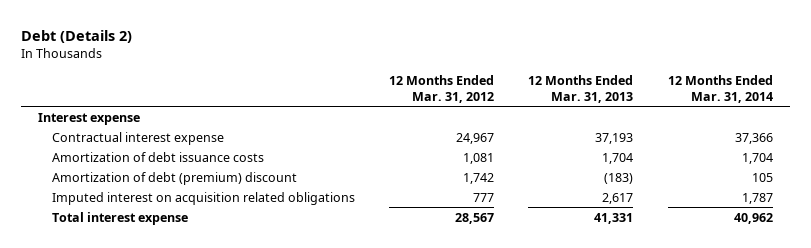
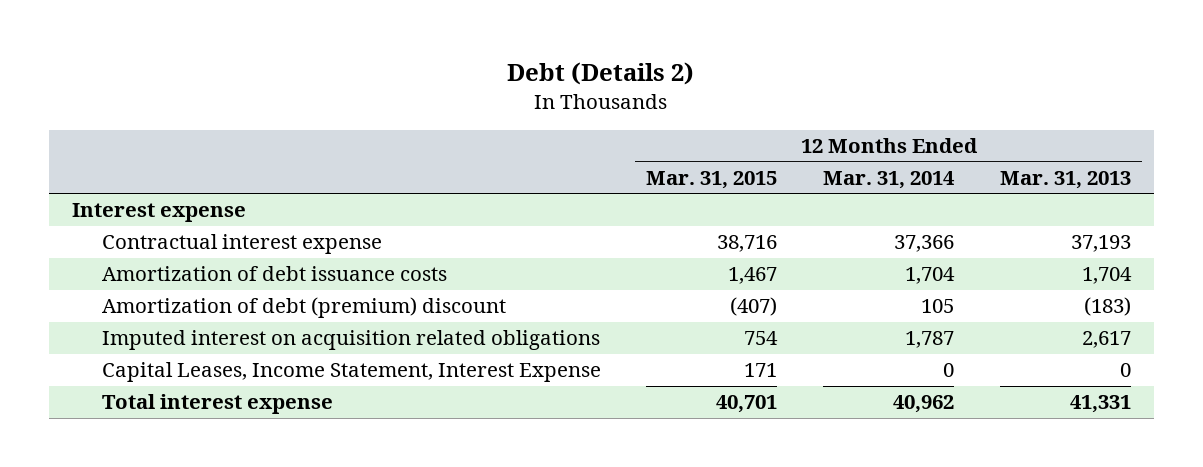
- | 12 Months Ended Mar. 31, 2012 | 12 Months Ended Mar. 31, 2013 | 12 Months Ended Mar. 31, 2014
+ | 12 Months Ended Mar. 31, 2015 | 12 Months Ended Mar. 31, 2014 | 12 Months Ended Mar. 31, 2013
+ Capital Leases, Income Statement, Interest Expense | 171 | 0 | 0

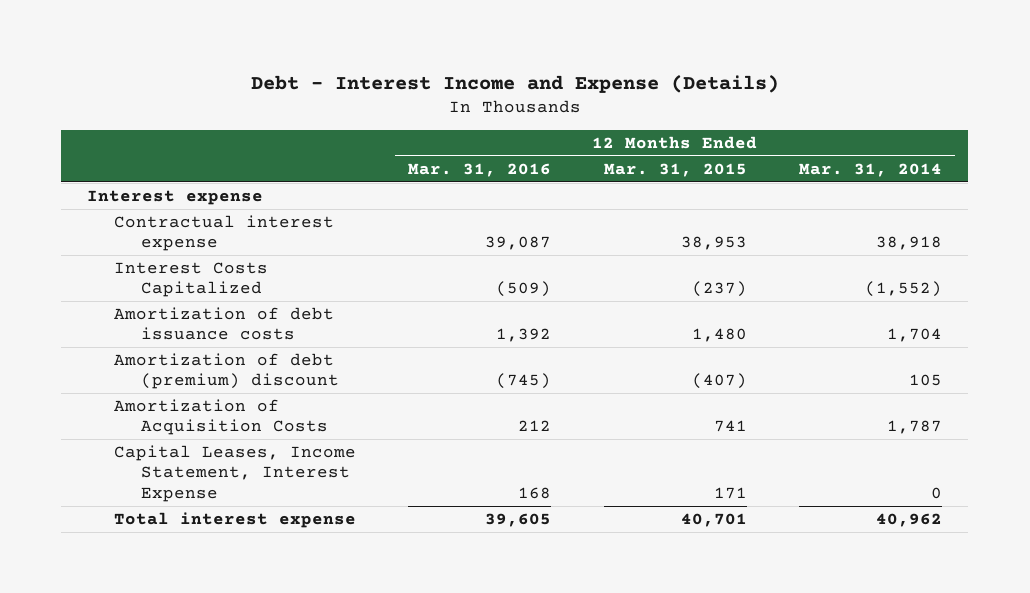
- Debt (Details 2)
+ Debt - Interest Income and Expense (Details)
- | 12 Months Ended Mar. 31, 2015 | 12 Months Ended Mar. 31, 2014 | 12 Months Ended Mar. 31, 2013
+ | 12 Months Ended Mar. 31, 2016 | 12 Months Ended Mar. 31, 2015 | 12 Months Ended Mar. 31, 2014
- Contractual interest expense | 38,716 | 37,366 | 37,193
- Amortization of debt issuance costs | 1,467 | 1,704 | 1,704
+ Contractual interest expense | 39,087 | 38,953 | 38,918
+ Interest Costs Capitalized | (509) | (237) | (1,552)
+ Amortization of debt issuance costs | 1,392 | 1,480 | 1,704
- Imputed interest on acquisition related obligations | 754 | 1,787 | 2,617
+ Amortization of Acquisition Costs | 212 | 741 | 1,787

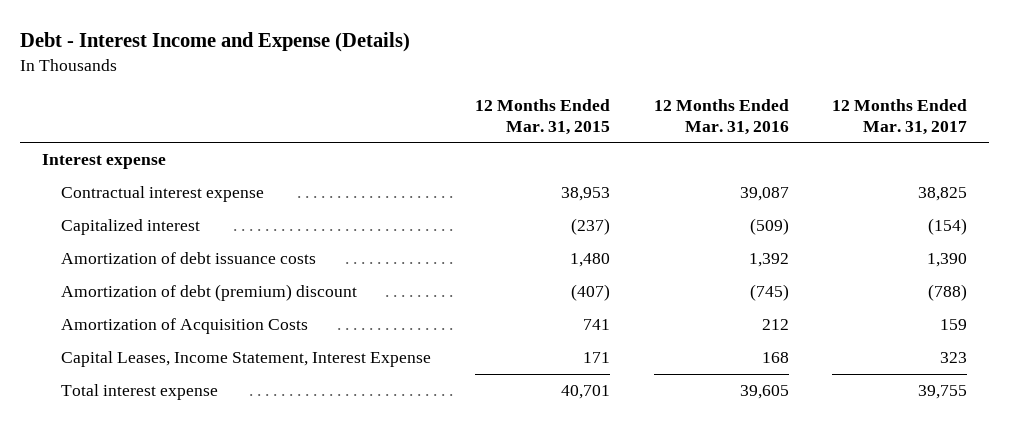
- | 12 Months Ended Mar. 31, 2016 | 12 Months Ended Mar. 31, 2015 | 12 Months Ended Mar. 31, 2014
+ | 12 Months Ended Mar. 31, 2015 | 12 Months Ended Mar. 31, 2016 | 12 Months Ended Mar. 31, 2017
- Interest Costs Capitalized | (509) | (237) | (1,552)
+ Capitalized interest | (237) | (509) | (154)

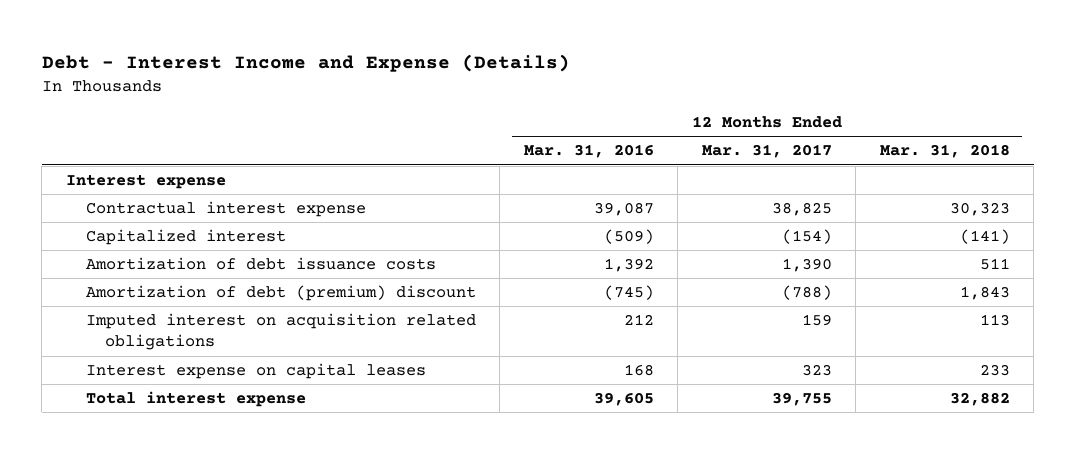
- | 12 Months Ended Mar. 31, 2015 | 12 Months Ended Mar. 31, 2016 | 12 Months Ended Mar. 31, 2017
+ | 12 Months Ended Mar. 31, 2016 | 12 Months Ended Mar. 31, 2017 | 12 Months Ended Mar. 31, 2018
- Amortization of Acquisition Costs | 741 | 212 | 159
- Capital Leases, Income Statement, Interest Expense | 171 | 168 | 323
+ Imputed interest on acquisition related obligations | 212 | 159 | 113
+ Interest expense on capital leases | 168 | 323 | 233

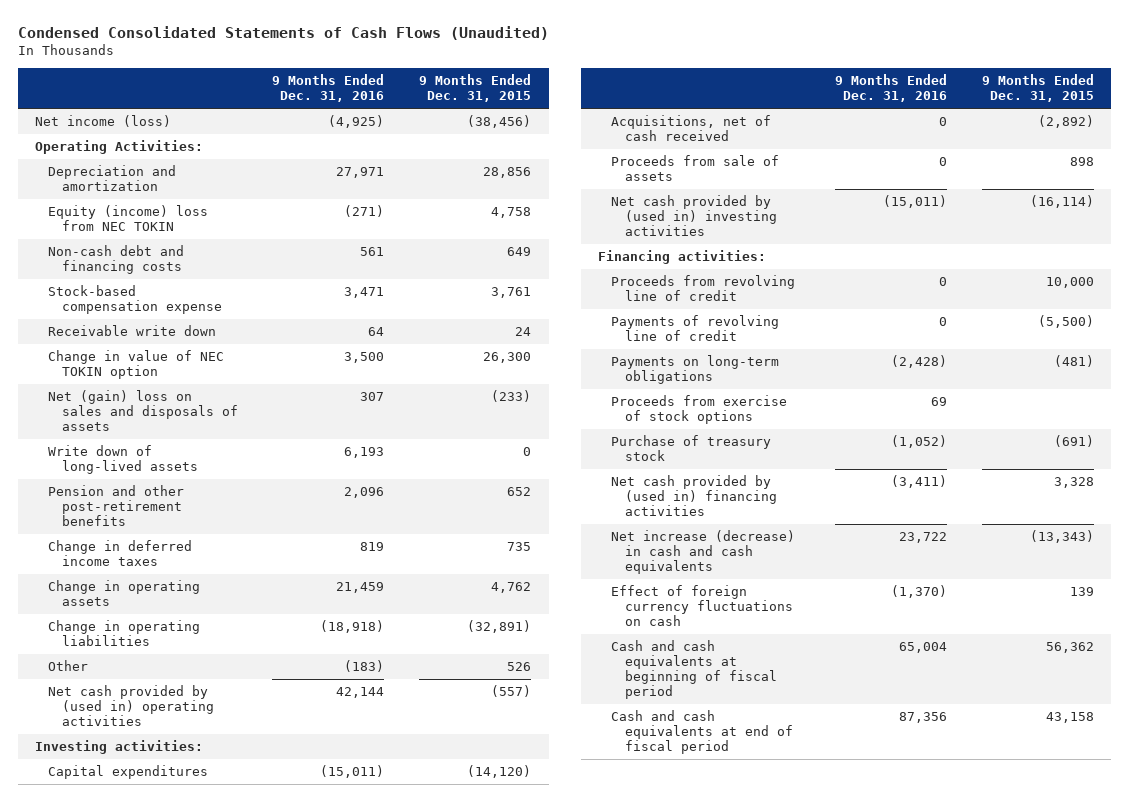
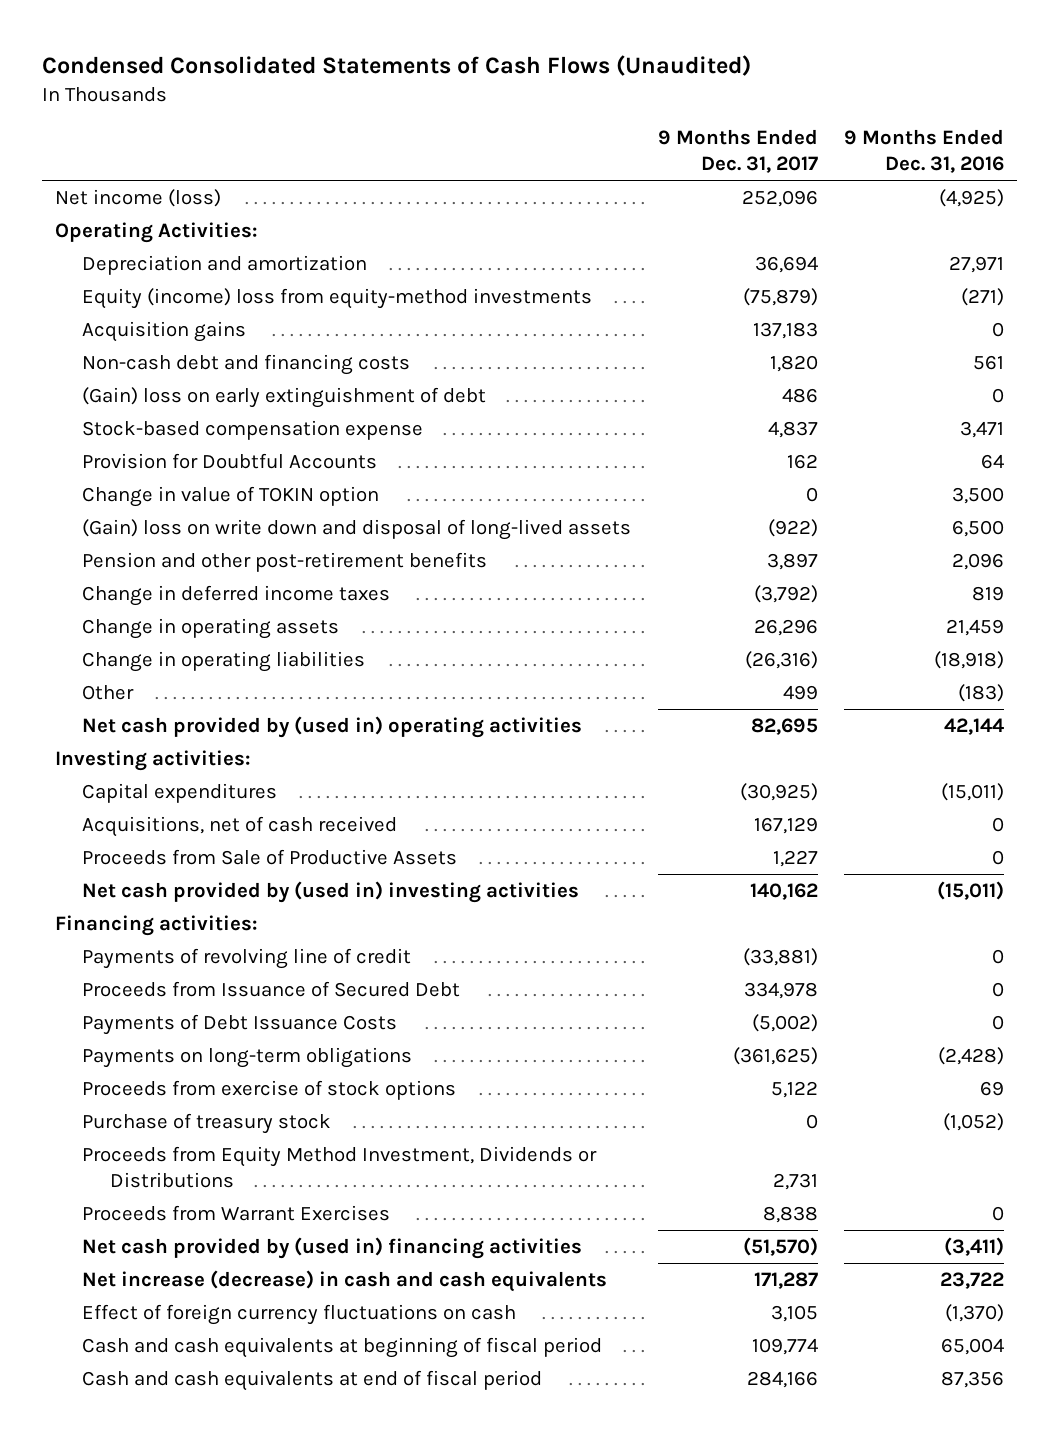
- | 9 Months Ended Dec. 31, 2016 | 9 Months Ended Dec. 31, 2015
+ | 9 Months Ended Dec. 31, 2017 | 9 Months Ended Dec. 31, 2016
- Equity (income) loss from NEC TOKIN | (271) | 4,758
+ Equity (income) loss from equity-method investments | (75,879) | (271)
+ Acquisition gains | 137,183 | 0
+ (Gain) loss on early extinguishment of debt | 486 | 0
- Receivable write down | 64 | 24
- Change in value of NEC TOKIN option | 3,500 | 26,300
- Net (gain) loss on sales and disposals of assets | 307 | (233)
- Write down of long-lived assets | 6,193 | 0
+ Provision for Doubtful Accounts | 162 | 64
+ Change in value of TOKIN option | 0 | 3,500
+ (Gain) loss on write down and disposal of long-lived assets | (922) | 6,500
- Proceeds from sale of assets | 0 | 898
+ Proceeds from Sale of Productive Assets | 1,227 | 0
- Proceeds from revolving line of credit | 0 | 10,000
+ Proceeds from Issuance of Secured Debt | 334,978 | 0
+ Payments of Debt Issuance Costs | (5,002) | 0
+ Proceeds from Equity Method Investment, Dividends or Distributions | 2,731 |
+ Proceeds from Warrant Exercises | 8,838 | 0

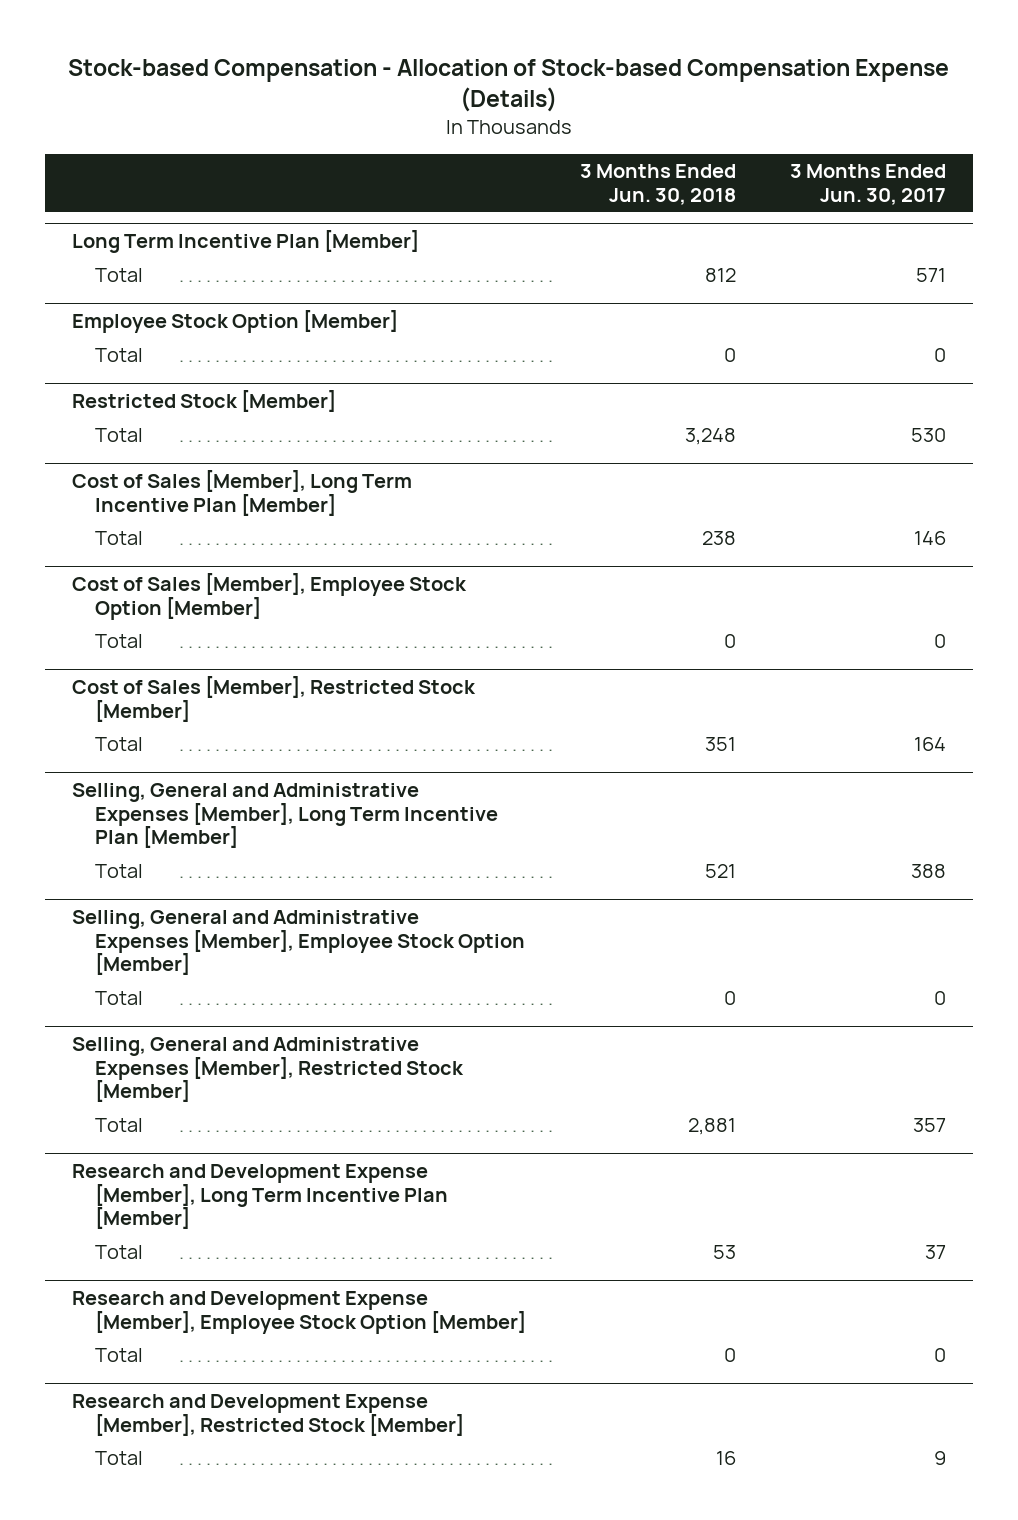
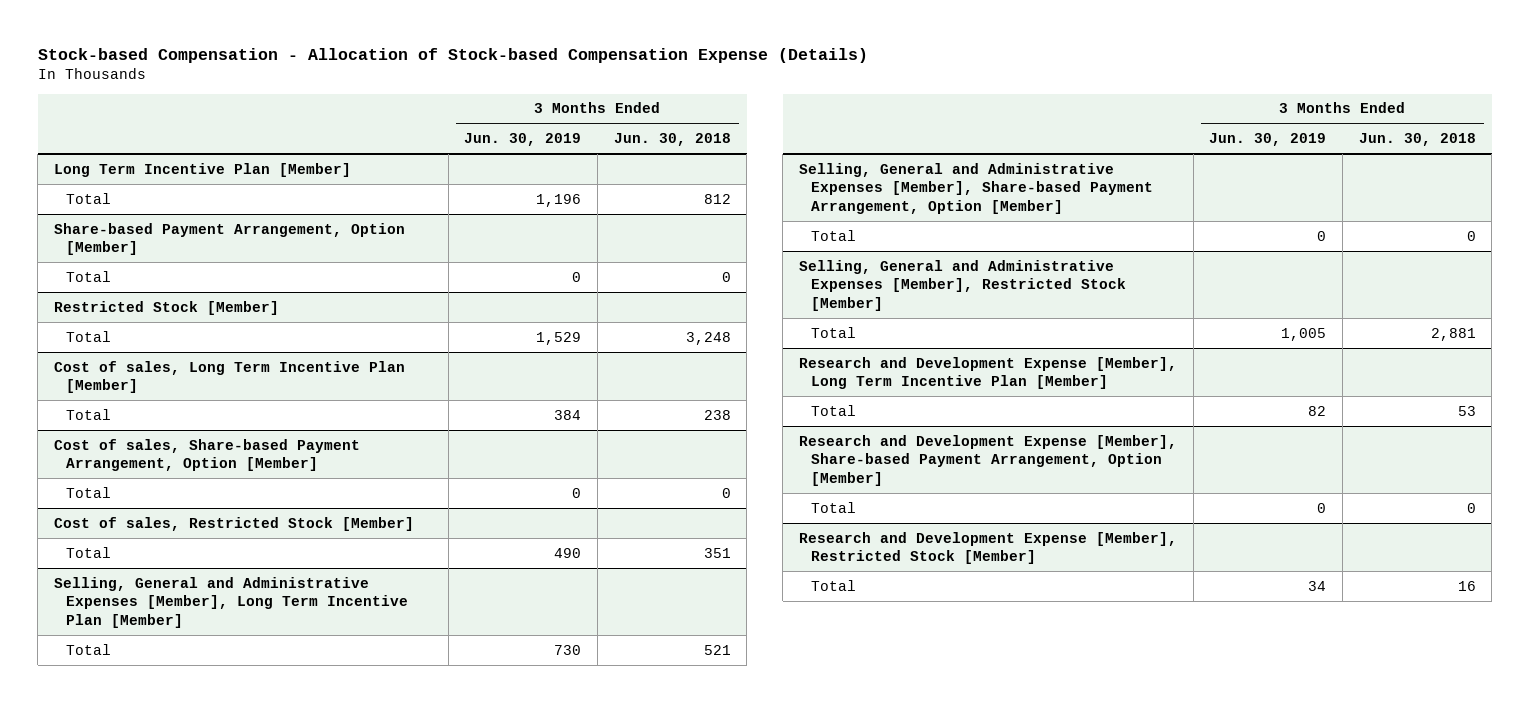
- | 3 Months Ended Jun. 30, 2018 | 3 Months Ended Jun. 30, 2017
+ | 3 Months Ended Jun. 30, 2019 | 3 Months Ended Jun. 30, 2018
- Employee Stock Option [Member]
+ Share-based Payment Arrangement, Option [Member]
- Cost of Sales [Member], Long Term Incentive Plan [Member]
+ Cost of sales, Long Term Incentive Plan [Member]
- Cost of Sales [Member], Employee Stock Option [Member]
+ Cost of sales, Share-based Payment Arrangement, Option [Member]
- Cost of Sales [Member], Restricted Stock [Member]
+ Cost of sales, Restricted Stock [Member]
- Selling, General and Administrative Expenses [Member], Employee Stock Option [Member]
+ Selling, General and Administrative Expenses [Member], Share-based Payment Arrangement, Option [Member]
- Research and Development Expense [Member], Employee Stock Option [Member]
+ Research and Development Expense [Member], Share-based Payment Arrangement, Option [Member]

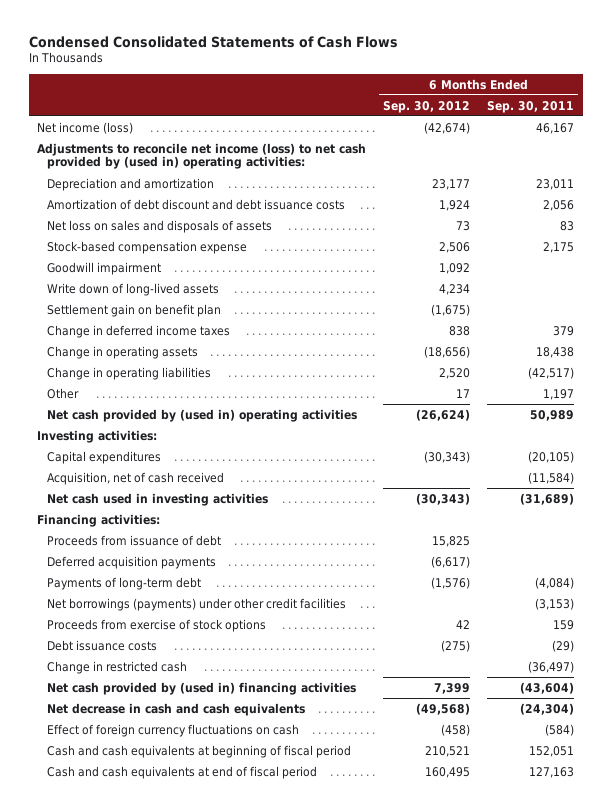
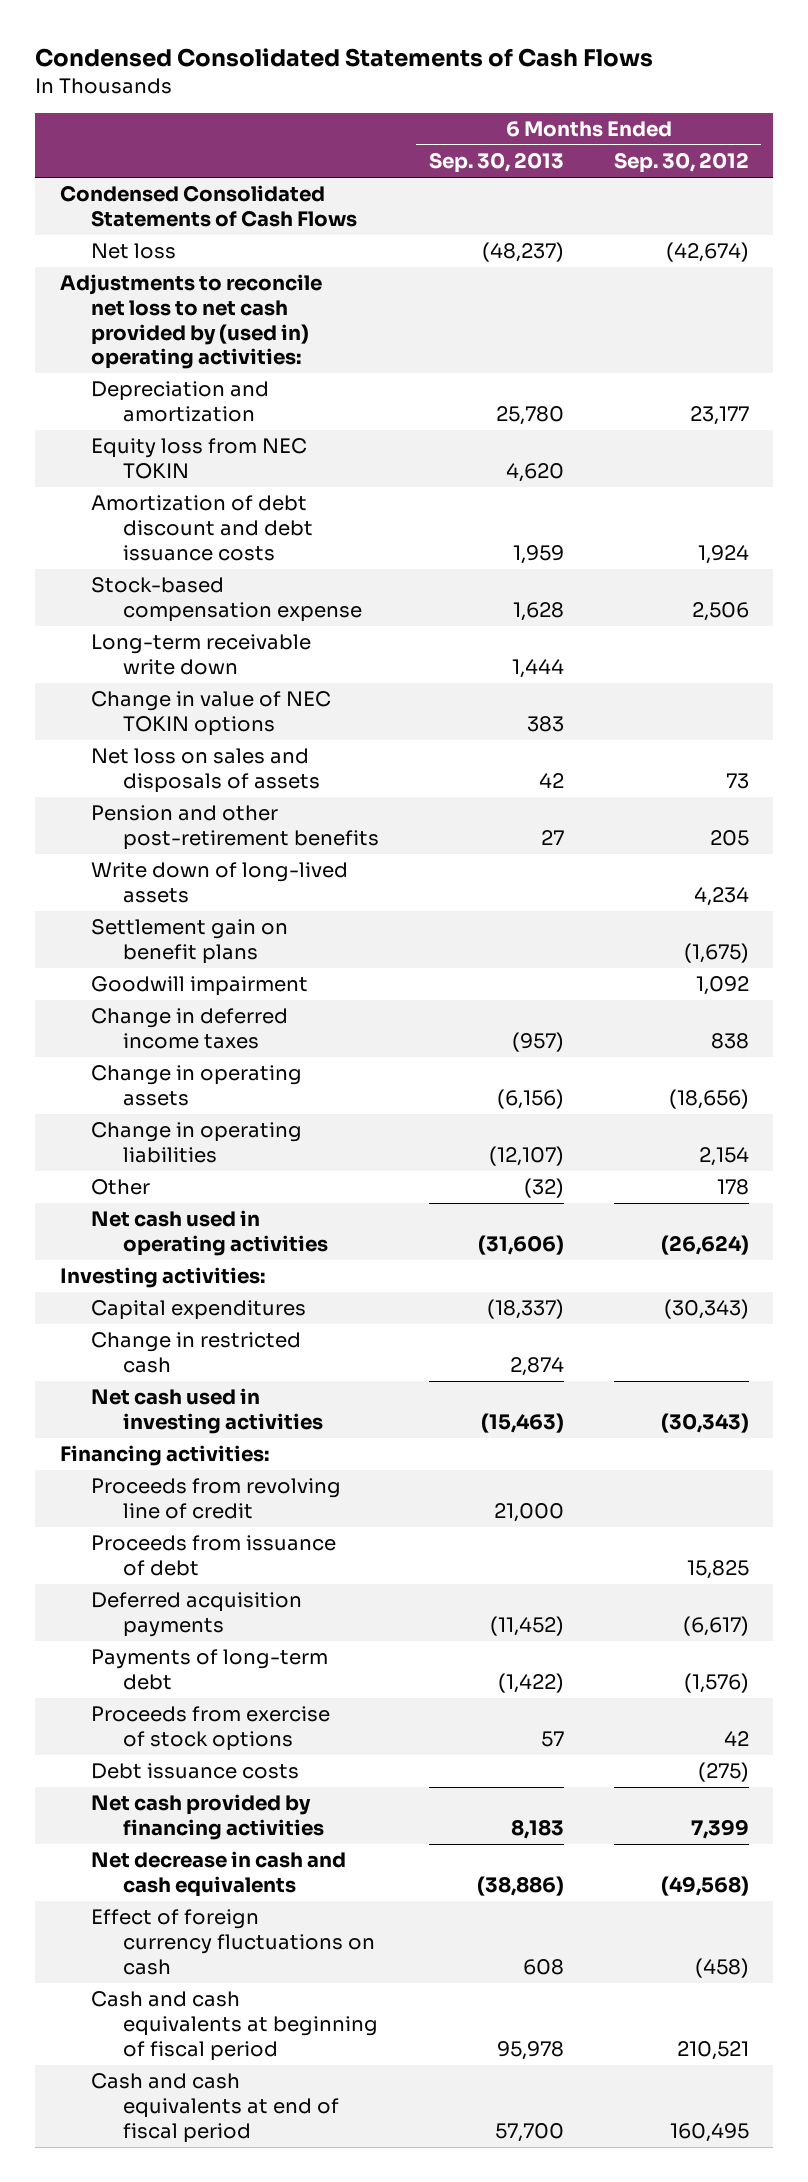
- | 6 Months Ended Sep. 30, 2012 | 6 Months Ended Sep. 30, 2011
+ | 6 Months Ended Sep. 30, 2013 | 6 Months Ended Sep. 30, 2012
- Net income (loss) | (42,674) | 46,167
- Adjustments to reconcile net income (loss) to net cash provided by (used in) operating activities:
+ Condensed Consolidated Statements of Cash Flows
+ Net loss | (48,237) | (42,674)
+ Adjustments to reconcile net loss to net cash provided by (used in) operating activities:
+ Equity loss from NEC TOKIN | 4,620 |
+ Long-term receivable write down | 1,444 |
+ Change in value of NEC TOKIN options | 383 |
moved down: Net loss on sales and disposals of assets | 42 | 73
+ Pension and other post-retirement benefits | 27 | 205
- Settlement gain on benefit plan | (1,675) |
+ Settlement gain on benefit plans | | (1,675)
moved down: Goodwill impairment | | 1,092
- Change in operating liabilities | 2,520 | (42,517)
- Other | 17 | 1,197
- Net cash provided by (used in) operating activities | (26,624) | 50,989
+ Change in operating liabilities | (12,107) | 2,154
+ Other | (32) | 178
+ Net cash used in operating activities | (31,606) | (26,624)
- Acquisition, net of cash received | | (11,584)
moved up: Change in restricted cash | 2,874 |
+ Proceeds from revolving line of credit | 21,000 |
- Net borrowings (payments) under other credit facilities | | (3,153)
- Net cash provided by (used in) financing activities | 7,399 | (43,604)
+ Net cash provided by financing activities | 8,183 | 7,399

